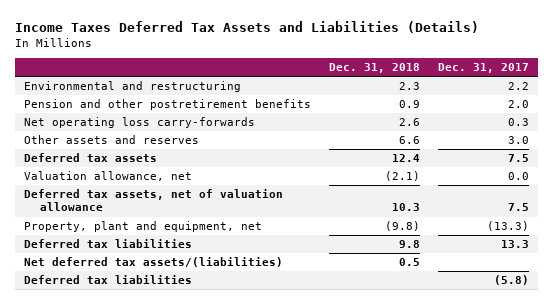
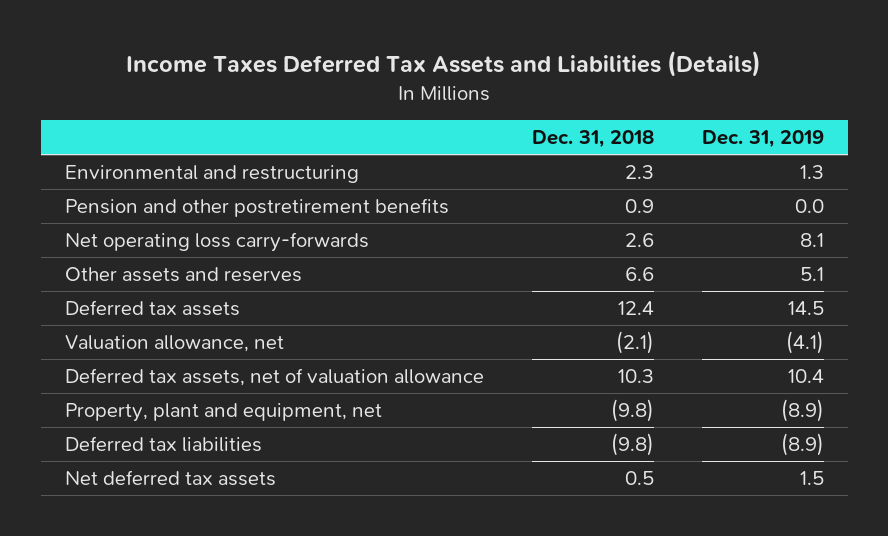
- | Dec. 31, 2018 | Dec. 31, 2017
+ | Dec. 31, 2018 | Dec. 31, 2019
- Deferred tax liabilities | 9.8 | 13.3
- Net deferred tax assets/(liabilities) | 0.5 |
- Deferred tax liabilities | | (5.8)
+ Deferred tax liabilities | (9.8) | (8.9)
+ Net deferred tax assets | 0.5 | 1.5

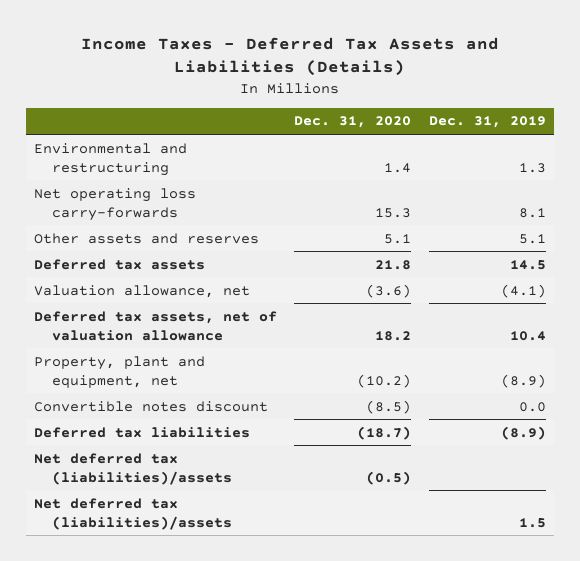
- Income Taxes Deferred Tax Assets and Liabilities (Details)
+ Income Taxes - Deferred Tax Assets and Liabilities (Details)
- | Dec. 31, 2018 | Dec. 31, 2019
+ | Dec. 31, 2020 | Dec. 31, 2019
- Pension and other postretirement benefits | 0.9 | 0.0
+ Convertible notes discount | (8.5) | 0.0
- Net deferred tax assets | 0.5 | 1.5
+ Net deferred tax (liabilities)/assets | (0.5) |
+ Net deferred tax (liabilities)/assets | | 1.5

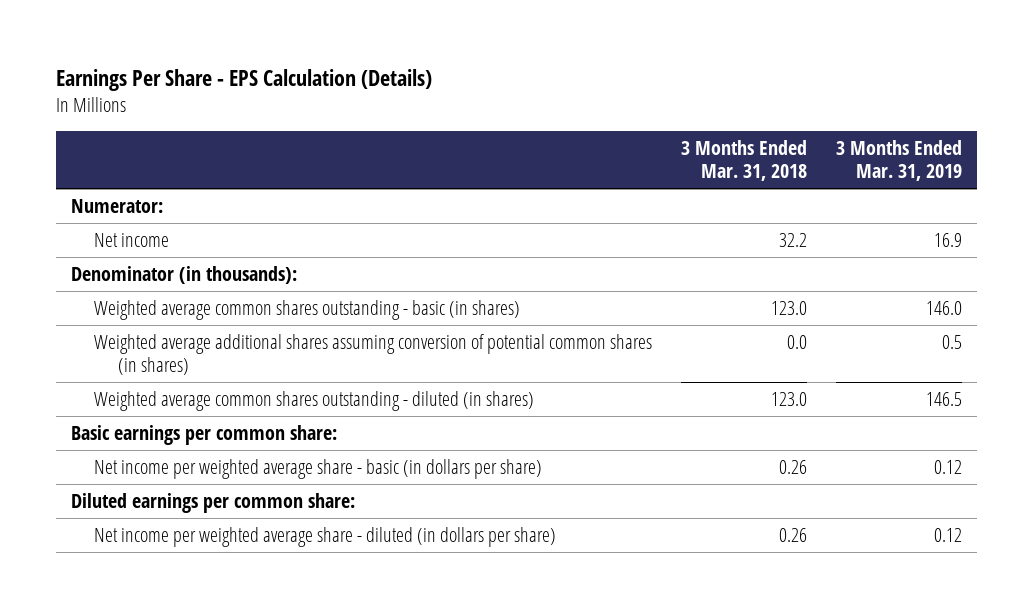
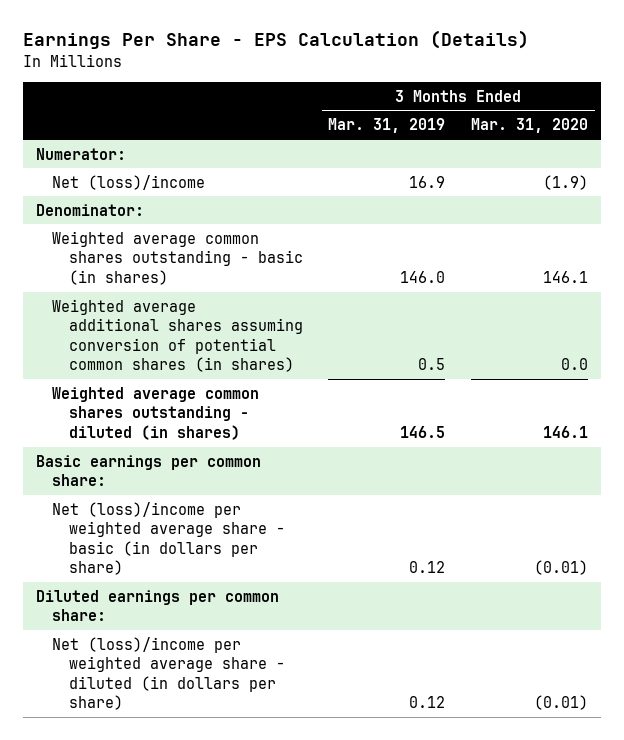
- | 3 Months Ended Mar. 31, 2018 | 3 Months Ended Mar. 31, 2019
+ | 3 Months Ended Mar. 31, 2019 | 3 Months Ended Mar. 31, 2020
- Net income | 32.2 | 16.9
- Denominator (in thousands):
+ Net (loss)/income | 16.9 | (1.9)
+ Denominator:
- Net income per weighted average share - basic (in dollars per share) | 0.26 | 0.12
+ Net (loss)/income per weighted average share - basic (in dollars per share) | 0.12 | (0.01)
- Net income per weighted average share - diluted (in dollars per share) | 0.26 | 0.12
+ Net (loss)/income per weighted average share - diluted (in dollars per share) | 0.12 | (0.01)

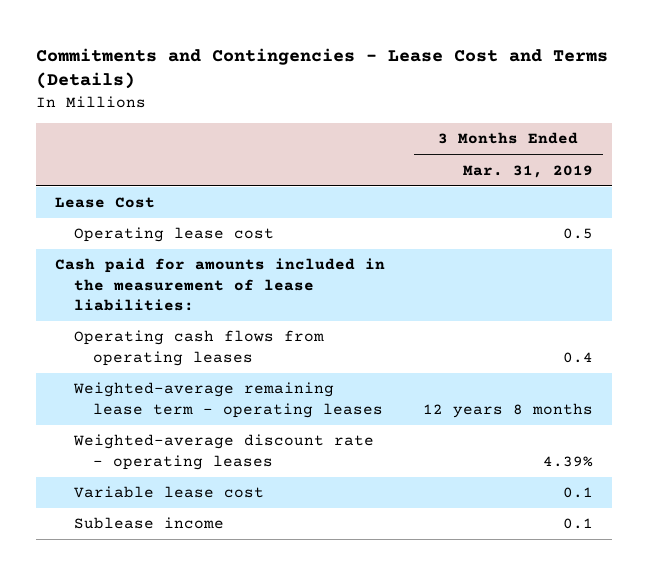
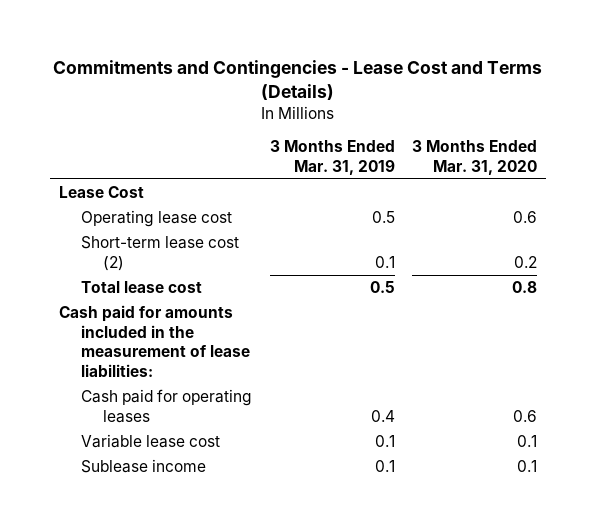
- | 3 Months Ended Mar. 31, 2019
+ | 3 Months Ended Mar. 31, 2019 | 3 Months Ended Mar. 31, 2020
+ Short-term lease cost (2) | 0.1 | 0.2
+ Total lease cost | 0.5 | 0.8
- Operating cash flows from operating leases | 0.4
- Weighted-average remaining lease term - operating leases | 12 years 8 months
- Weighted-average discount rate - operating leases | 4.39%
+ Cash paid for operating leases | 0.4 | 0.6

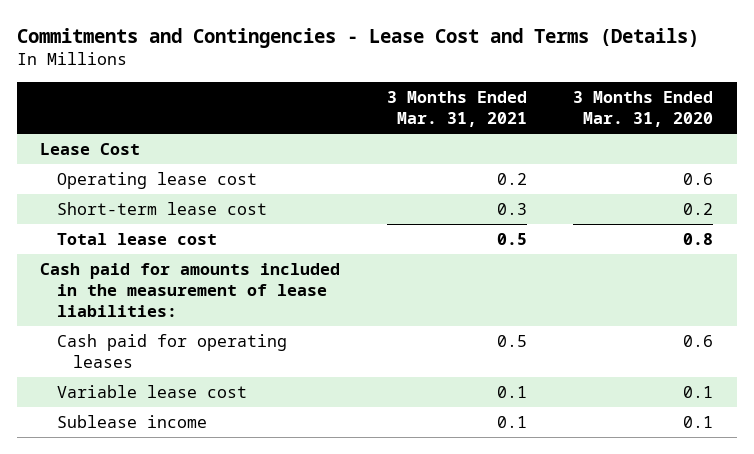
- | 3 Months Ended Mar. 31, 2019 | 3 Months Ended Mar. 31, 2020
+ | 3 Months Ended Mar. 31, 2021 | 3 Months Ended Mar. 31, 2020
- Short-term lease cost (2) | 0.1 | 0.2
+ Short-term lease cost | 0.3 | 0.2

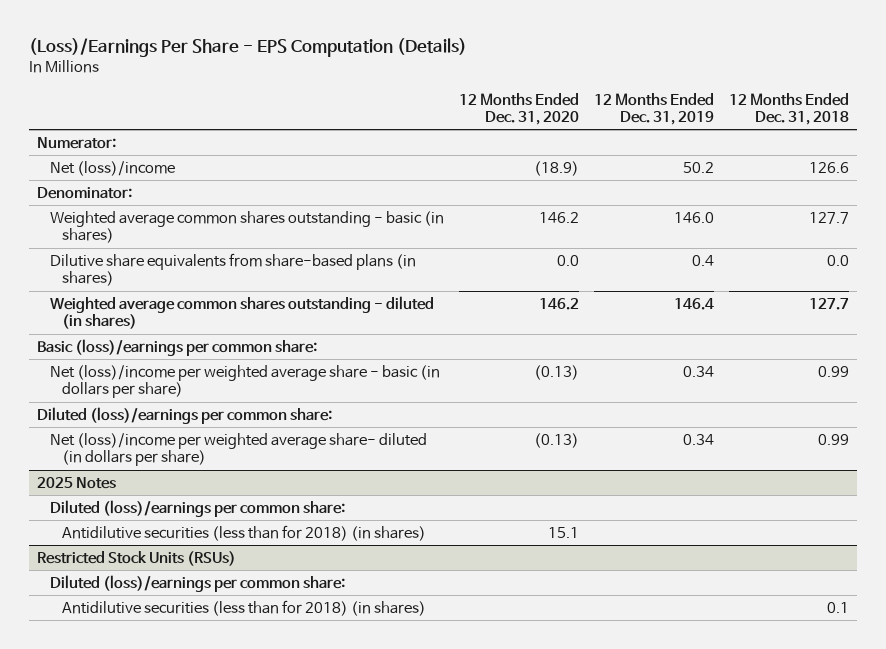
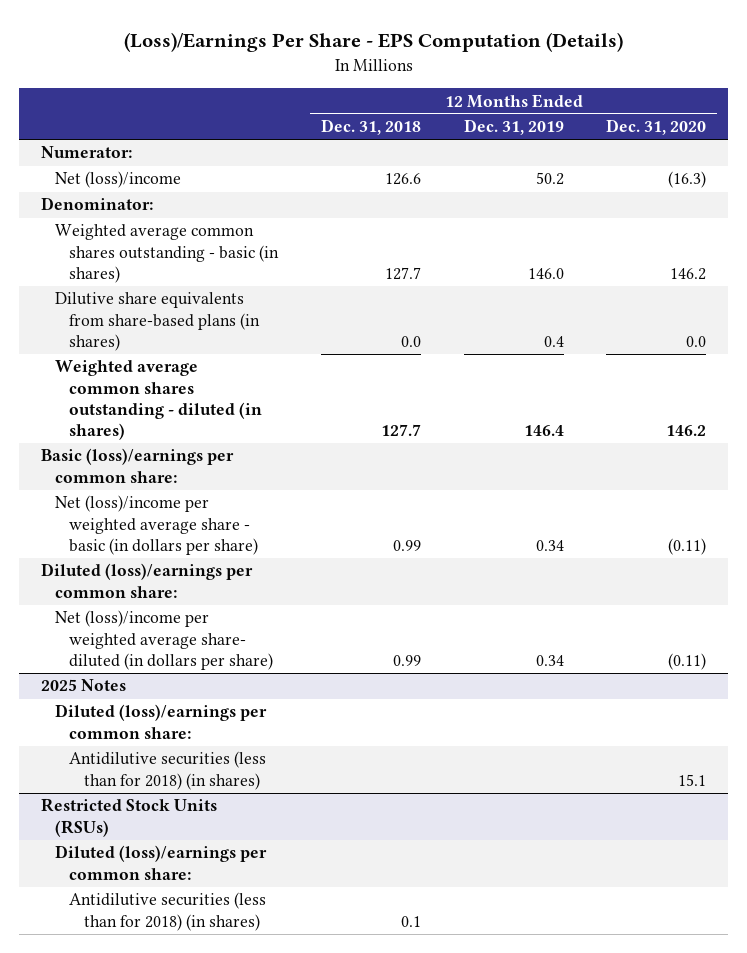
- | 12 Months Ended Dec. 31, 2020 | 12 Months Ended Dec. 31, 2019 | 12 Months Ended Dec. 31, 2018
+ | 12 Months Ended Dec. 31, 2018 | 12 Months Ended Dec. 31, 2019 | 12 Months Ended Dec. 31, 2020
- Net (loss)/income | (18.9) | 50.2 | 126.6
+ Net (loss)/income | 126.6 | 50.2 | (16.3)
- Net (loss)/income per weighted average share - basic (in dollars per share) | (0.13) | 0.34 | 0.99
+ Net (loss)/income per weighted average share - basic (in dollars per share) | 0.99 | 0.34 | (0.11)
- Net (loss)/income per weighted average share- diluted (in dollars per share) | (0.13) | 0.34 | 0.99
+ Net (loss)/income per weighted average share- diluted (in dollars per share) | 0.99 | 0.34 | (0.11)

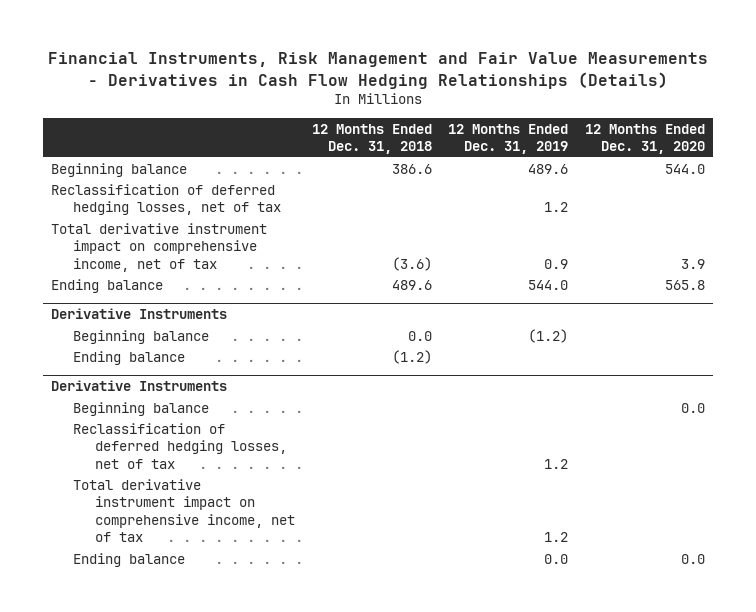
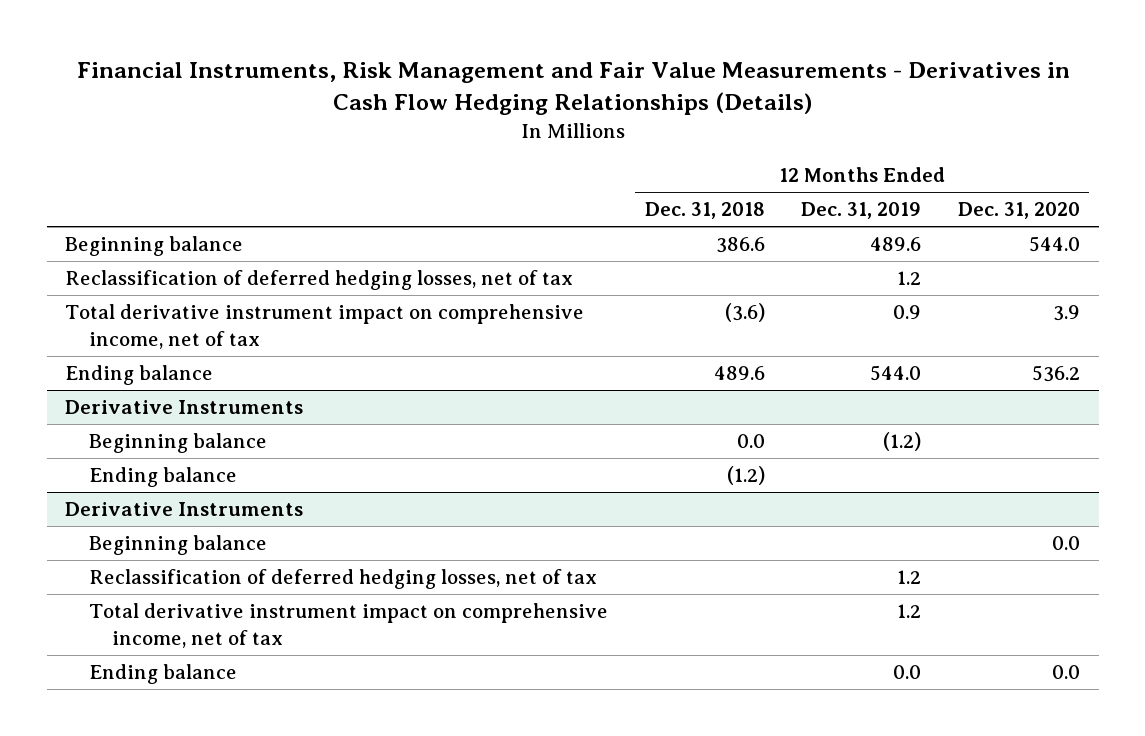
- Ending balance | 489.6 | 544.0 | 565.8
+ Ending balance | 489.6 | 544.0 | 536.2

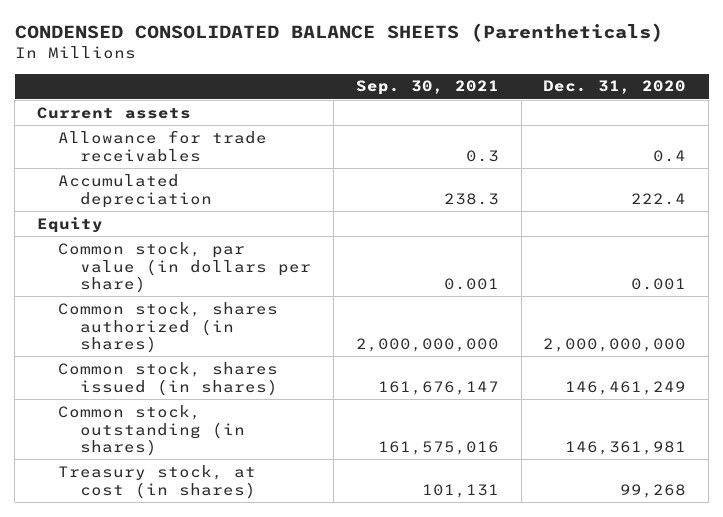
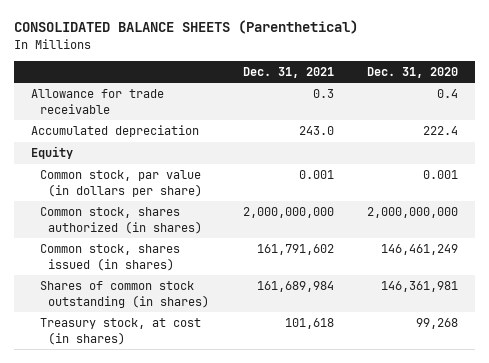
- CONDENSED CONSOLIDATED BALANCE SHEETS (Parentheticals)
+ CONSOLIDATED BALANCE SHEETS (Parenthetical)
- | Sep. 30, 2021 | Dec. 31, 2020
+ | Dec. 31, 2021 | Dec. 31, 2020
- Current assets
- Allowance for trade receivables | 0.3 | 0.4
+ Allowance for trade receivable | 0.3 | 0.4
- Common stock, outstanding (in shares) | 161,575,016 | 146,361,981
+ Shares of common stock outstanding (in shares) | 161,689,984 | 146,361,981

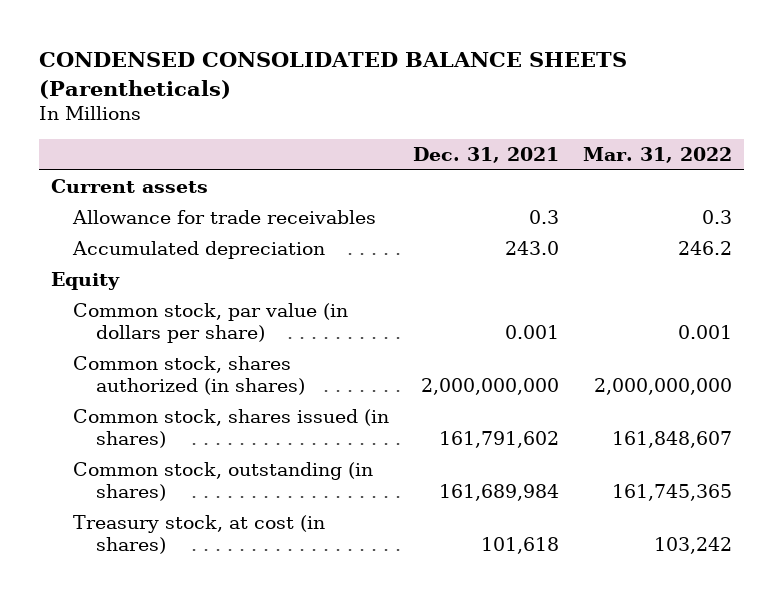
- CONSOLIDATED BALANCE SHEETS (Parenthetical)
+ CONDENSED CONSOLIDATED BALANCE SHEETS (Parentheticals)
- | Dec. 31, 2021 | Dec. 31, 2020
+ | Dec. 31, 2021 | Mar. 31, 2022
- Allowance for trade receivable | 0.3 | 0.4
+ Current assets
+ Allowance for trade receivables | 0.3 | 0.3
- Shares of common stock outstanding (in shares) | 161,689,984 | 146,361,981
+ Common stock, outstanding (in shares) | 161,689,984 | 161,745,365

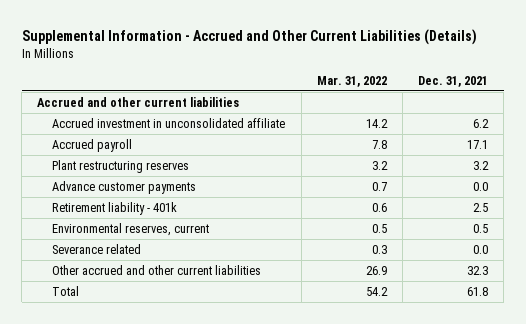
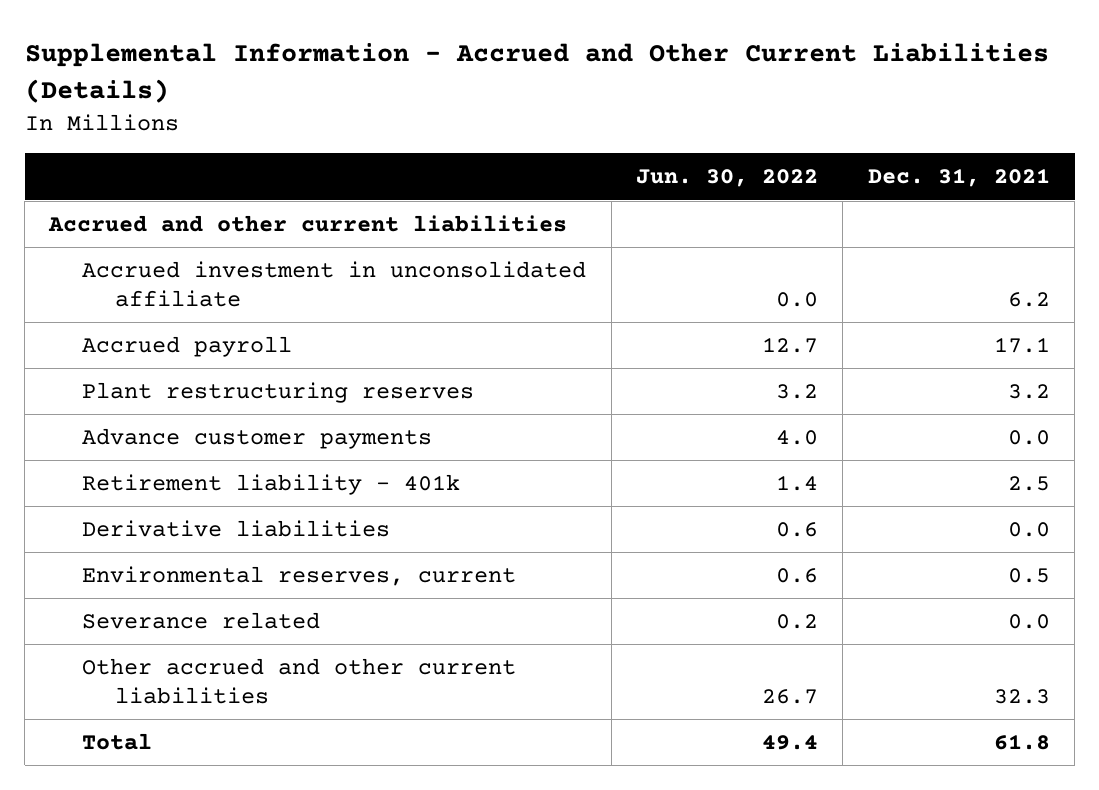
- | Mar. 31, 2022 | Dec. 31, 2021
+ | Jun. 30, 2022 | Dec. 31, 2021
+ Derivative liabilities | 0.6 | 0.0

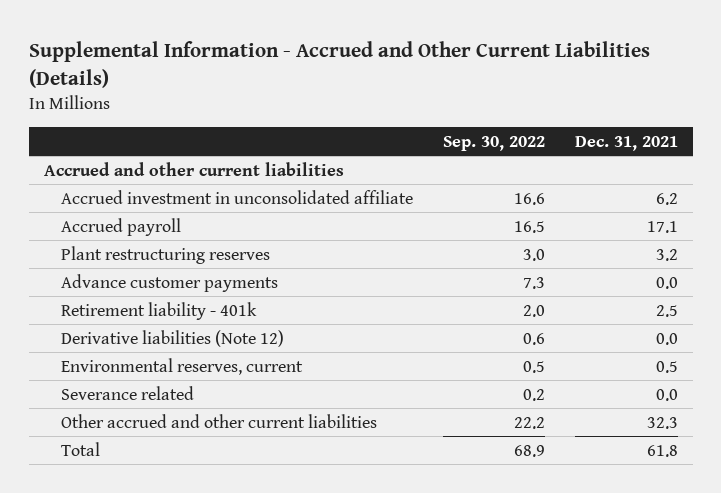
- | Jun. 30, 2022 | Dec. 31, 2021
+ | Sep. 30, 2022 | Dec. 31, 2021
- Derivative liabilities | 0.6 | 0.0
+ Derivative liabilities (Note 12) | 0.6 | 0.0

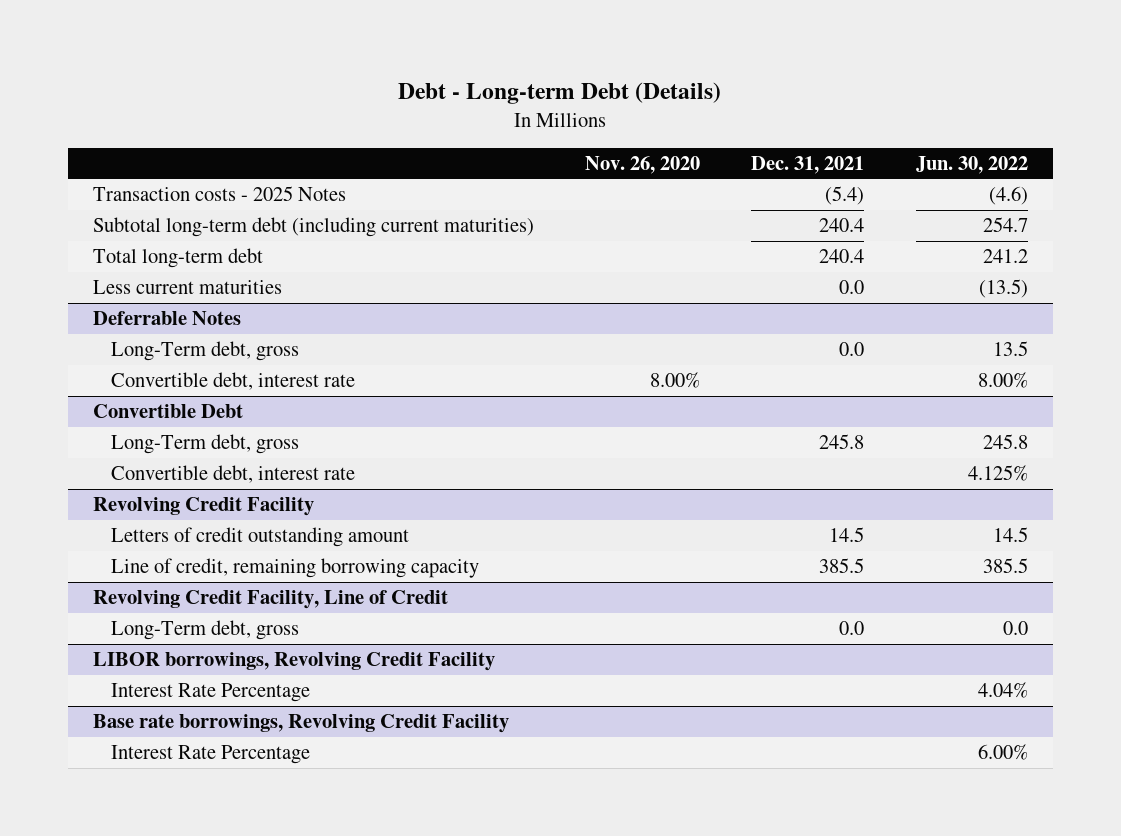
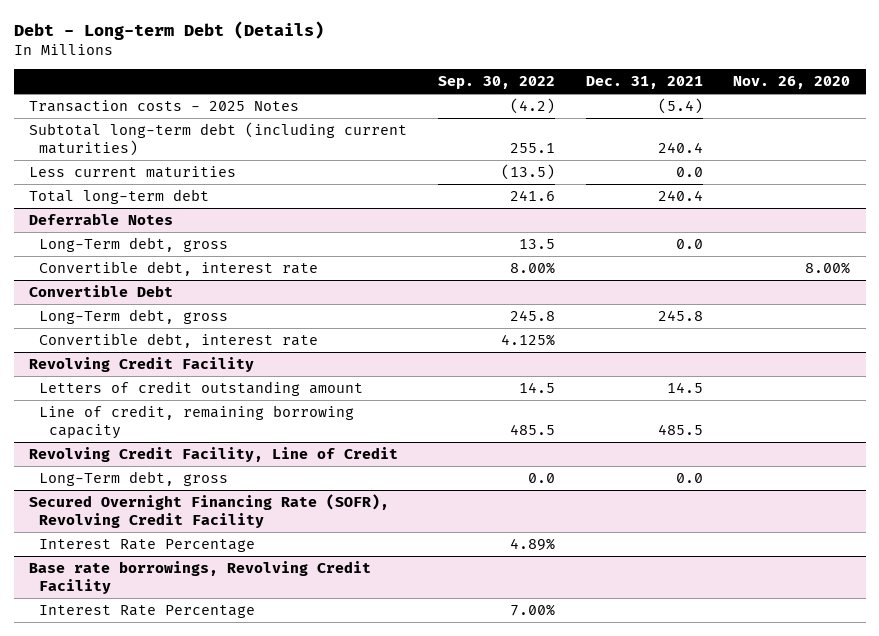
- | Nov. 26, 2020 | Dec. 31, 2021 | Jun. 30, 2022
+ | Sep. 30, 2022 | Dec. 31, 2021 | Nov. 26, 2020
moved down: Total long-term debt | 241.6 | 240.4 |
@ Revolving Credit Facility
- Line of credit, remaining borrowing capacity | | 385.5 | 385.5
+ Line of credit, remaining borrowing capacity | 485.5 | 485.5 |
- LIBOR borrowings, Revolving Credit Facility
+ Secured Overnight Financing Rate (SOFR), Revolving Credit Facility

